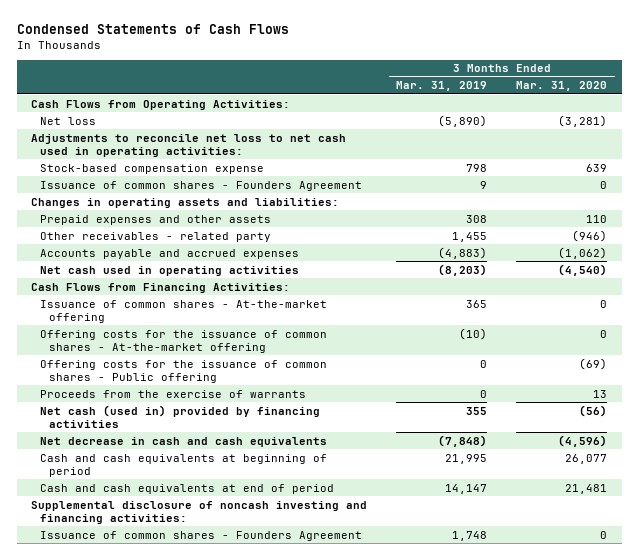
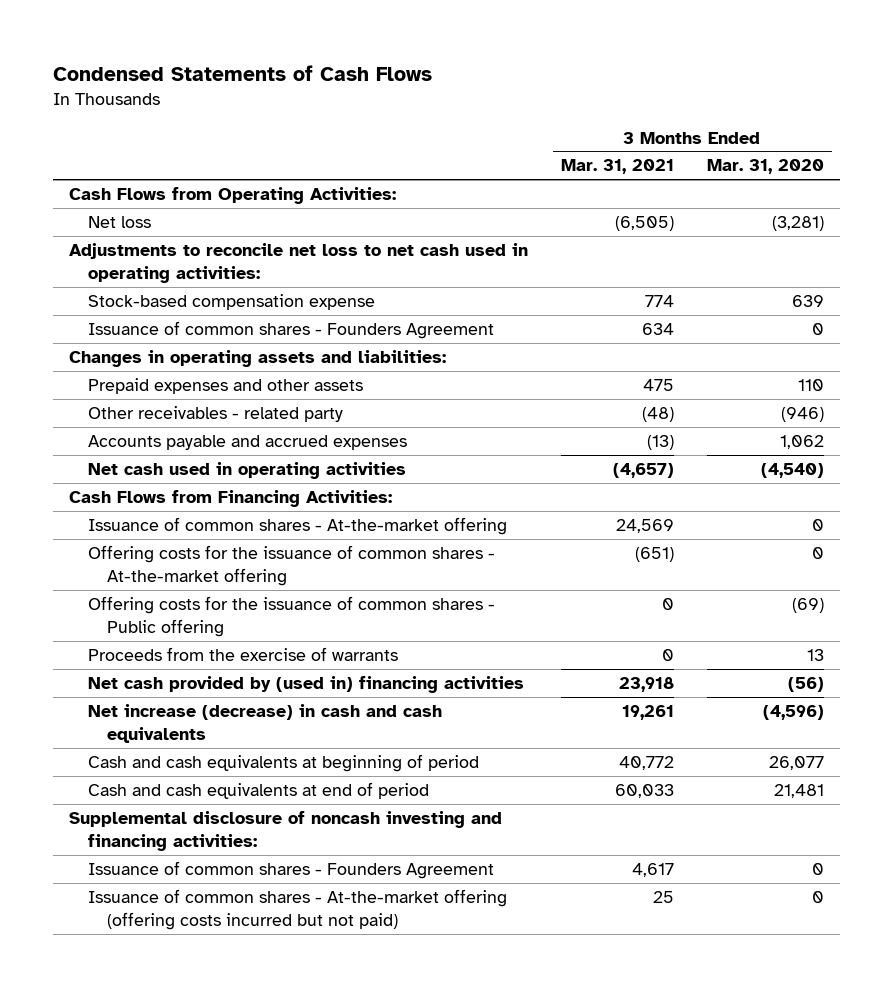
- | 3 Months Ended Mar. 31, 2019 | 3 Months Ended Mar. 31, 2020
+ | 3 Months Ended Mar. 31, 2021 | 3 Months Ended Mar. 31, 2020
- Accounts payable and accrued expenses | (4,883) | (1,062)
+ Accounts payable and accrued expenses | (13) | 1,062
- Net cash (used in) provided by financing activities | 355 | (56)
- Net decrease in cash and cash equivalents | (7,848) | (4,596)
+ Net cash provided by (used in) financing activities | 23,918 | (56)
+ Net increase (decrease) in cash and cash equivalents | 19,261 | (4,596)
+ Issuance of common shares - At-the-market offering (offering costs incurred but not paid) | 25 | 0

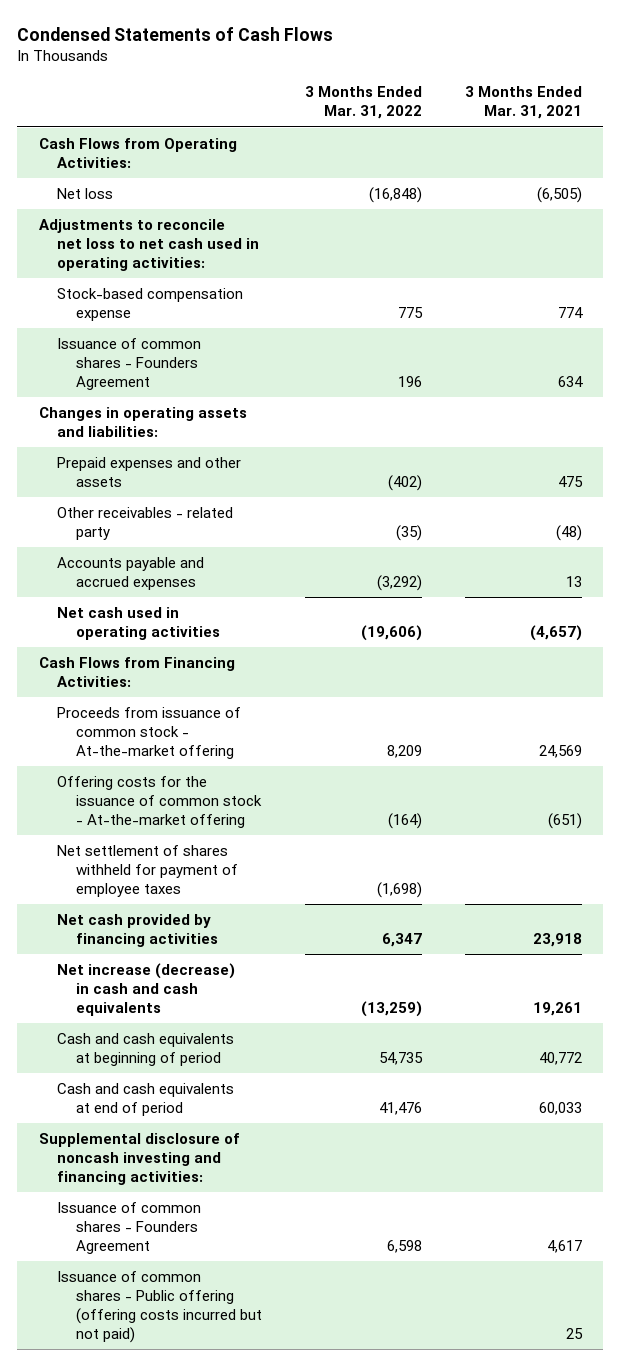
- | 3 Months Ended Mar. 31, 2021 | 3 Months Ended Mar. 31, 2020
+ | 3 Months Ended Mar. 31, 2022 | 3 Months Ended Mar. 31, 2021
- Accounts payable and accrued expenses | (13) | 1,062
+ Accounts payable and accrued expenses | (3,292) | 13
- Issuance of common shares - At-the-market offering | 24,569 | 0
- Offering costs for the issuance of common shares - At-the-market offering | (651) | 0
- Offering costs for the issuance of common shares - Public offering | 0 | (69)
- Proceeds from the exercise of warrants | 0 | 13
- Net cash provided by (used in) financing activities | 23,918 | (56)
+ Proceeds from issuance of common stock - At-the-market offering | 8,209 | 24,569
+ Offering costs for the issuance of common stock - At-the-market offering | (164) | (651)
+ Net settlement of shares withheld for payment of employee taxes | (1,698) |
+ Net cash provided by financing activities | 6,347 | 23,918
- Issuance of common shares - At-the-market offering (offering costs incurred but not paid) | 25 | 0
+ Issuance of common shares - Public offering (offering costs incurred but not paid) | | 25

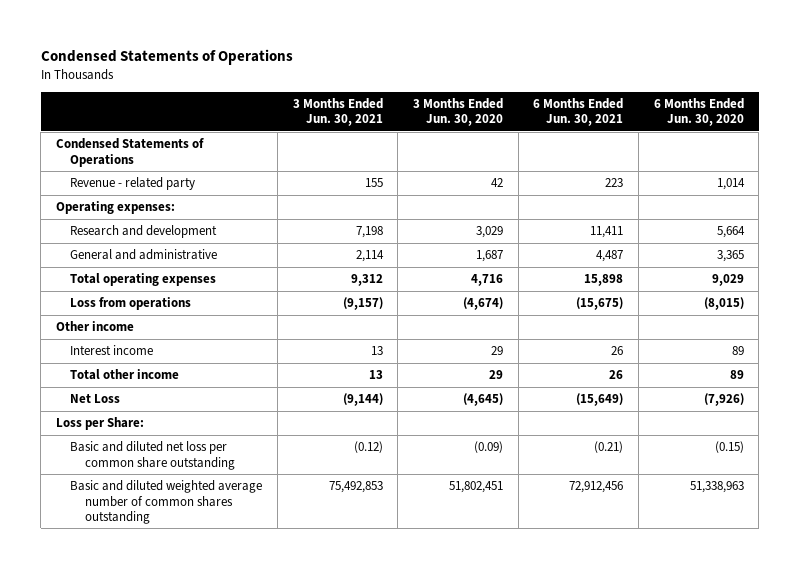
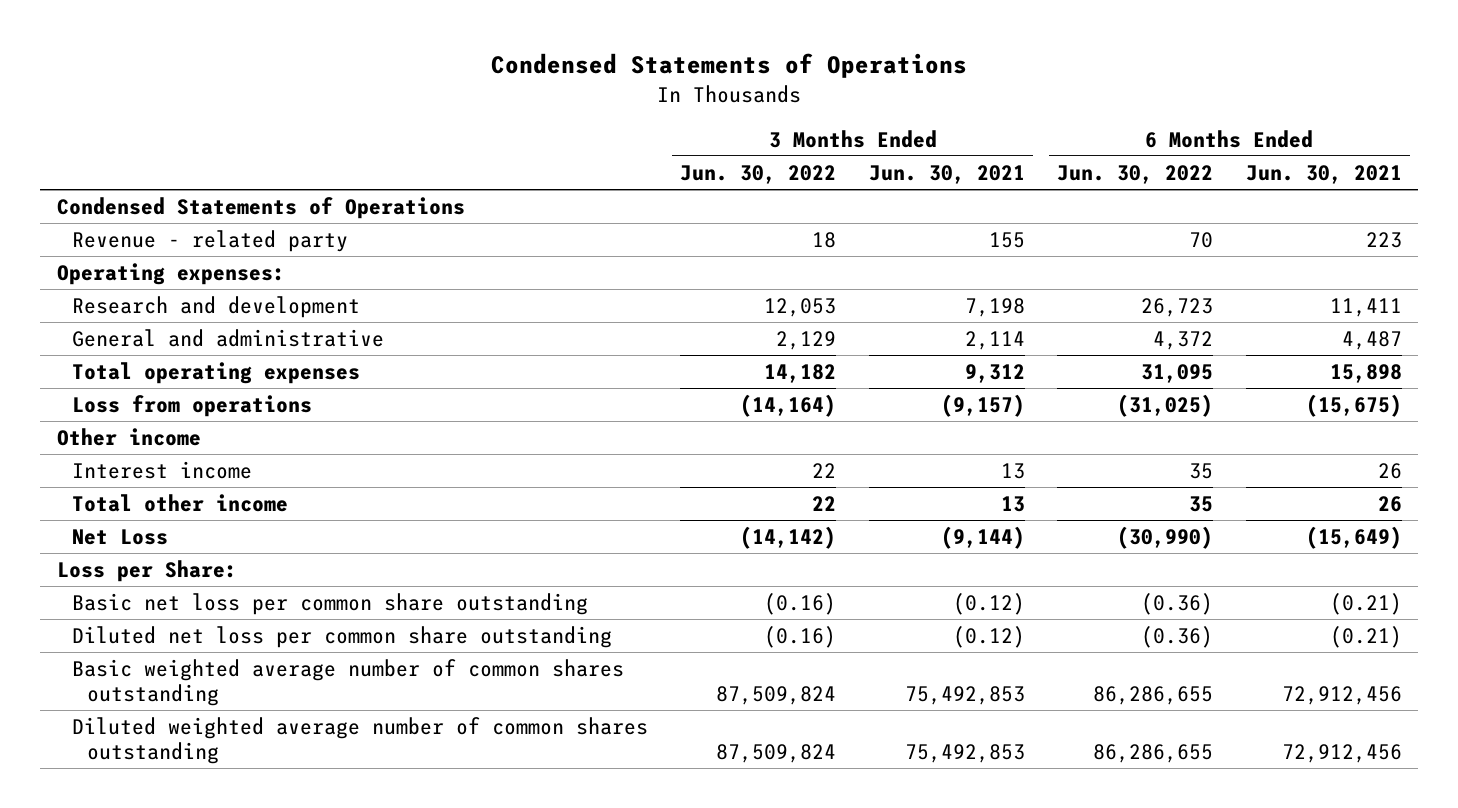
- | 3 Months Ended Jun. 30, 2021 | 3 Months Ended Jun. 30, 2020 | 6 Months Ended Jun. 30, 2021 | 6 Months Ended Jun. 30, 2020
+ | 3 Months Ended Jun. 30, 2022 | 3 Months Ended Jun. 30, 2021 | 6 Months Ended Jun. 30, 2022 | 6 Months Ended Jun. 30, 2021
- Basic and diluted net loss per common share outstanding | (0.12) | (0.09) | (0.21) | (0.15)
- Basic and diluted weighted average number of common shares outstanding | 75,492,853 | 51,802,451 | 72,912,456 | 51,338,963
+ Basic net loss per common share outstanding | (0.16) | (0.12) | (0.36) | (0.21)
+ Diluted net loss per common share outstanding | (0.16) | (0.12) | (0.36) | (0.21)
+ Basic weighted average number of common shares outstanding | 87,509,824 | 75,492,853 | 86,286,655 | 72,912,456
+ Diluted weighted average number of common shares outstanding | 87,509,824 | 75,492,853 | 86,286,655 | 72,912,456

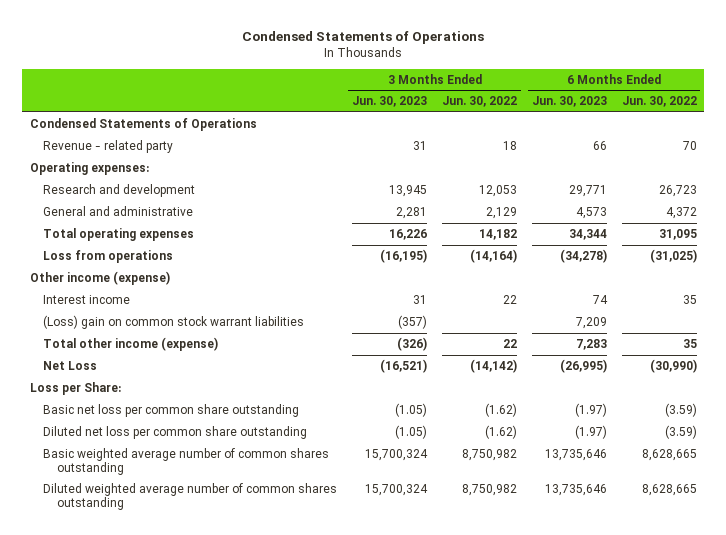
- | 3 Months Ended Jun. 30, 2022 | 3 Months Ended Jun. 30, 2021 | 6 Months Ended Jun. 30, 2022 | 6 Months Ended Jun. 30, 2021
+ | 3 Months Ended Jun. 30, 2023 | 3 Months Ended Jun. 30, 2022 | 6 Months Ended Jun. 30, 2023 | 6 Months Ended Jun. 30, 2022
- Other income
+ Other income (expense)
- Total other income | 22 | 13 | 35 | 26
+ (Loss) gain on common stock warrant liabilities | (357) | | 7,209 |
+ Total other income (expense) | (326) | 22 | 7,283 | 35
- Basic net loss per common share outstanding | (0.16) | (0.12) | (0.36) | (0.21)
- Diluted net loss per common share outstanding | (0.16) | (0.12) | (0.36) | (0.21)
- Basic weighted average number of common shares outstanding | 87,509,824 | 75,492,853 | 86,286,655 | 72,912,456
- Diluted weighted average number of common shares outstanding | 87,509,824 | 75,492,853 | 86,286,655 | 72,912,456
+ Basic net loss per common share outstanding | (1.05) | (1.62) | (1.97) | (3.59)
+ Diluted net loss per common share outstanding | (1.05) | (1.62) | (1.97) | (3.59)
+ Basic weighted average number of common shares outstanding | 15,700,324 | 8,750,982 | 13,735,646 | 8,628,665
+ Diluted weighted average number of common shares outstanding | 15,700,324 | 8,750,982 | 13,735,646 | 8,628,665

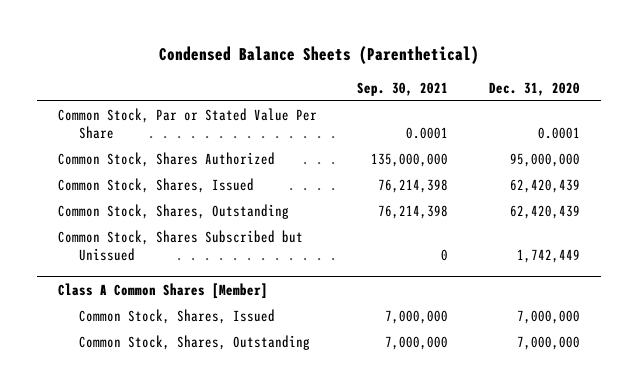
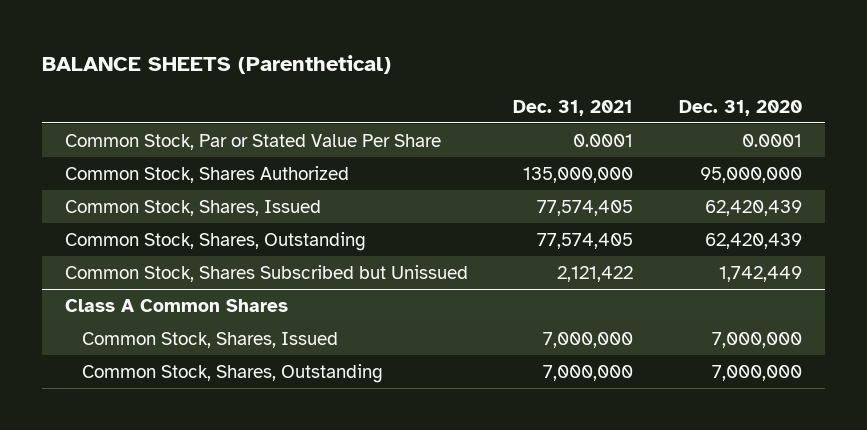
- Condensed Balance Sheets (Parenthetical)
+ BALANCE SHEETS (Parenthetical)
- | Sep. 30, 2021 | Dec. 31, 2020
+ | Dec. 31, 2021 | Dec. 31, 2020
- Class A Common Shares [Member]
+ Class A Common Shares

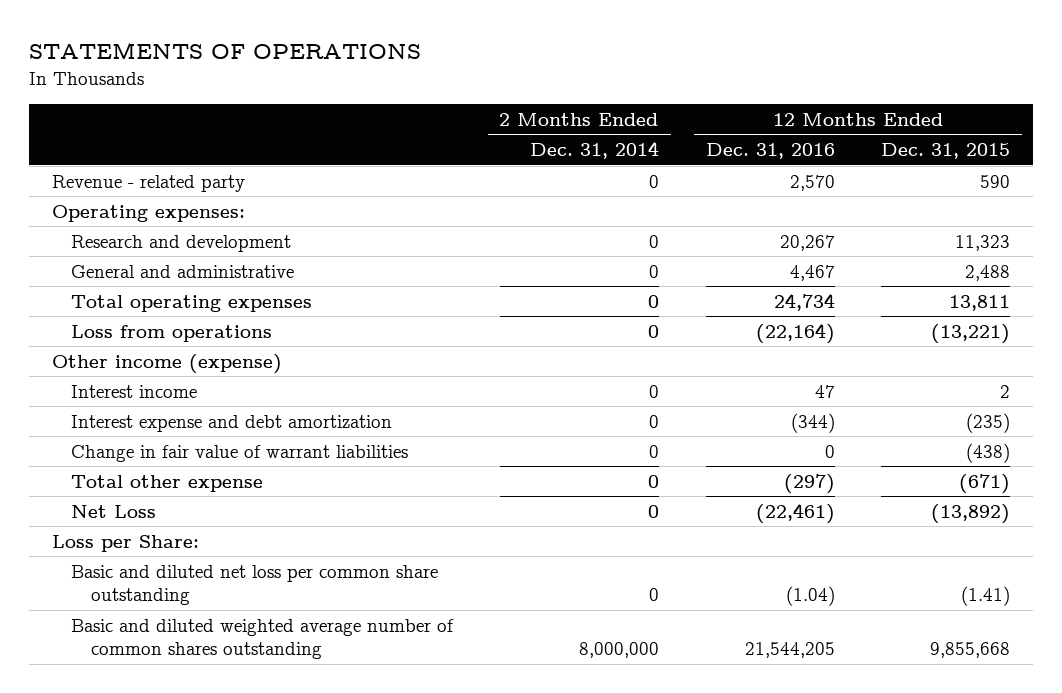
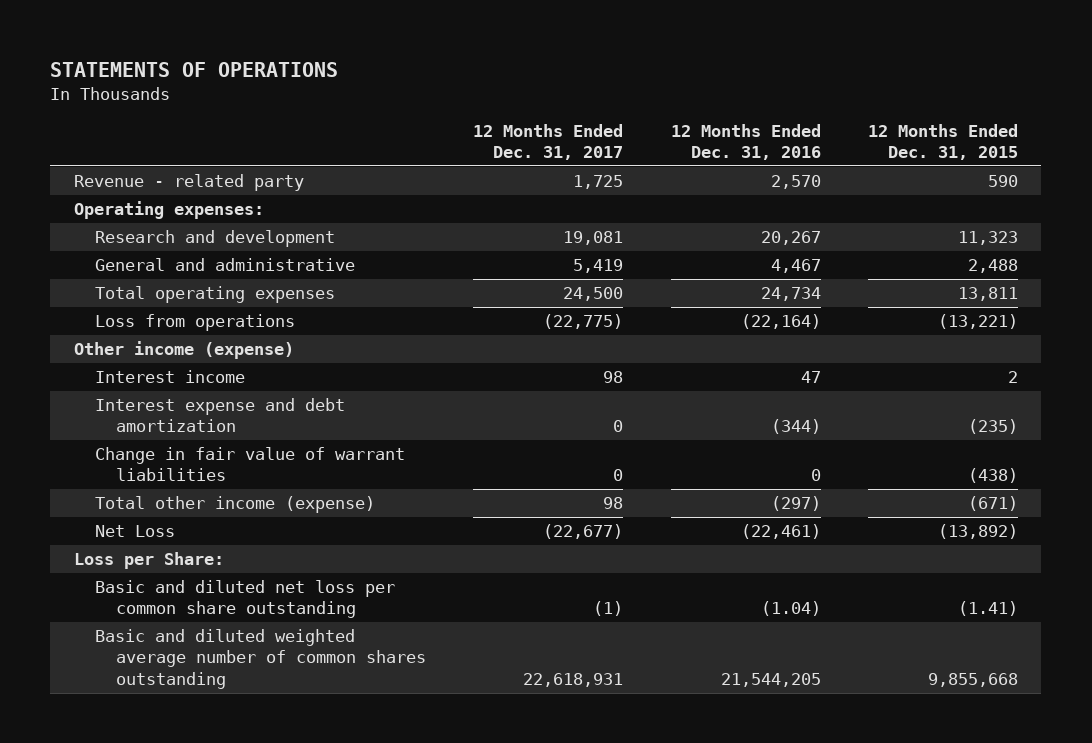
- | 2 Months Ended Dec. 31, 2014 | 12 Months Ended Dec. 31, 2016 | 12 Months Ended Dec. 31, 2015
+ | 12 Months Ended Dec. 31, 2017 | 12 Months Ended Dec. 31, 2016 | 12 Months Ended Dec. 31, 2015
- Total other expense | 0 | (297) | (671)
+ Total other income (expense) | 98 | (297) | (671)

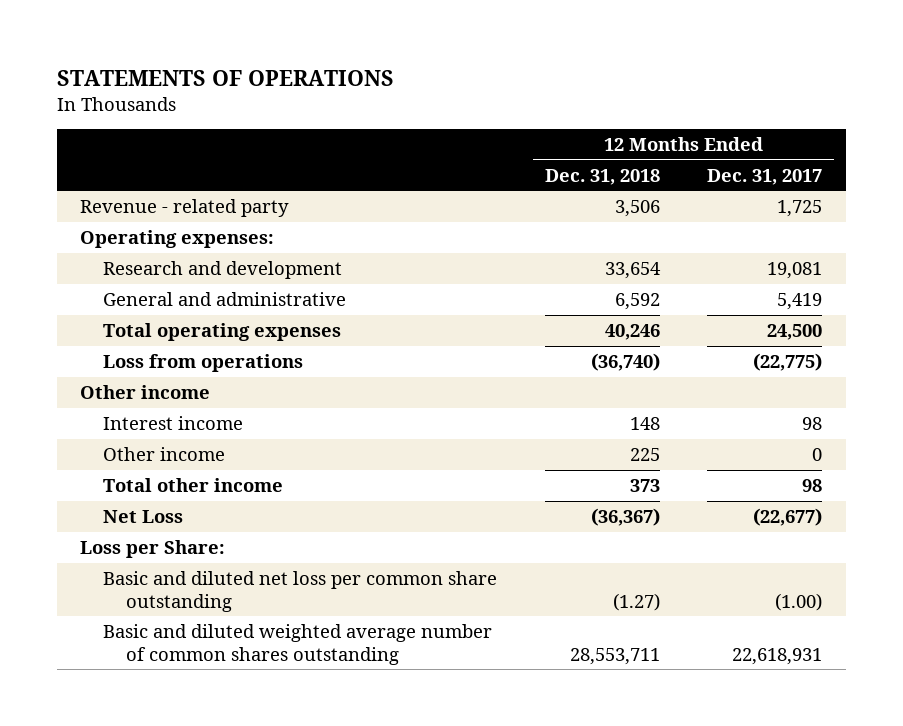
- | 12 Months Ended Dec. 31, 2017 | 12 Months Ended Dec. 31, 2016 | 12 Months Ended Dec. 31, 2015
+ | 12 Months Ended Dec. 31, 2018 | 12 Months Ended Dec. 31, 2017
- Other income (expense)
+ Other income
- Interest expense and debt amortization | 0 | (344) | (235)
- Change in fair value of warrant liabilities | 0 | 0 | (438)
- Total other income (expense) | 98 | (297) | (671)
+ Other income | 225 | 0
+ Total other income | 373 | 98
- Basic and diluted net loss per common share outstanding | (1) | (1.04) | (1.41)
+ Basic and diluted net loss per common share outstanding | (1.27) | (1.00)

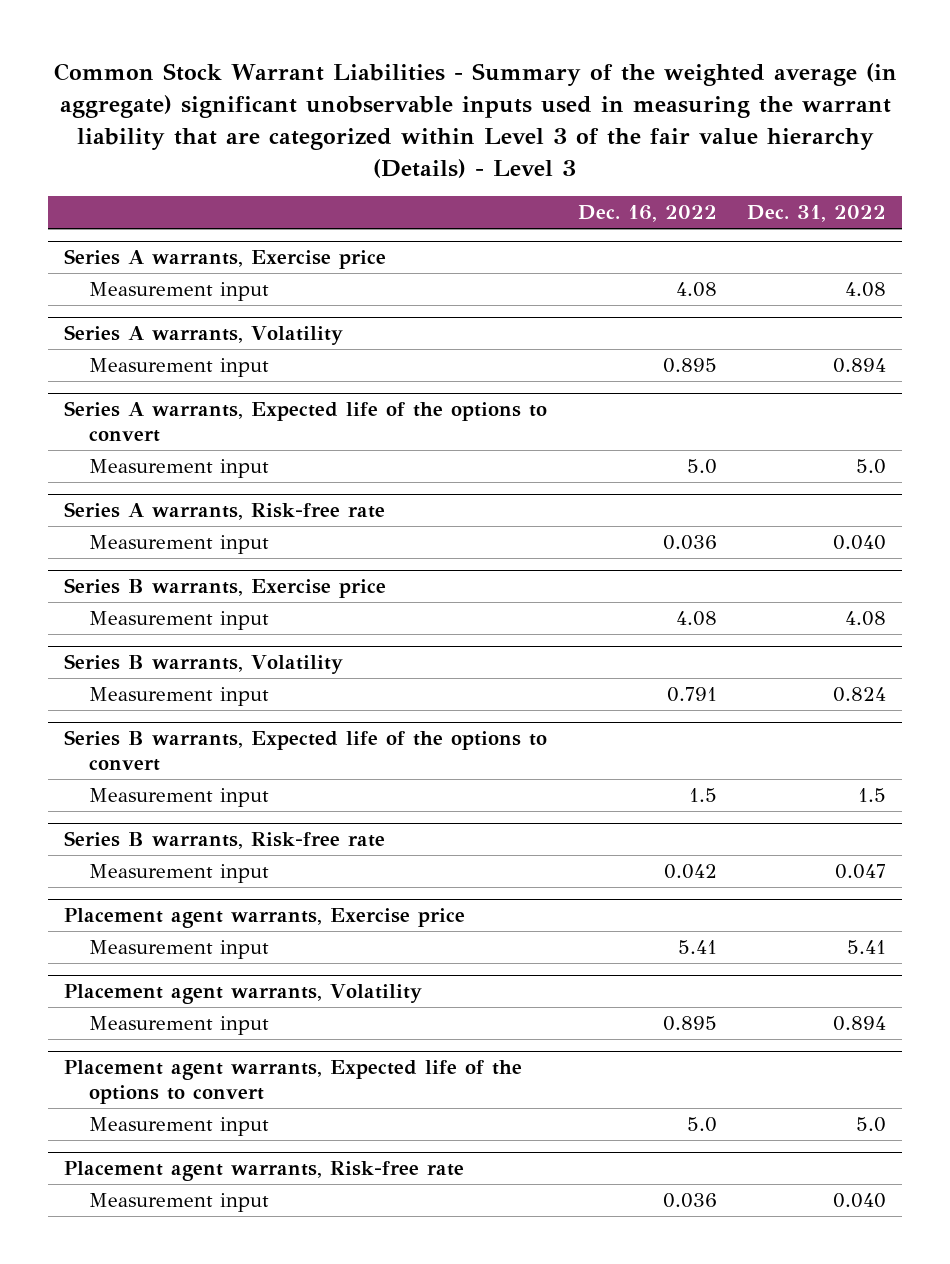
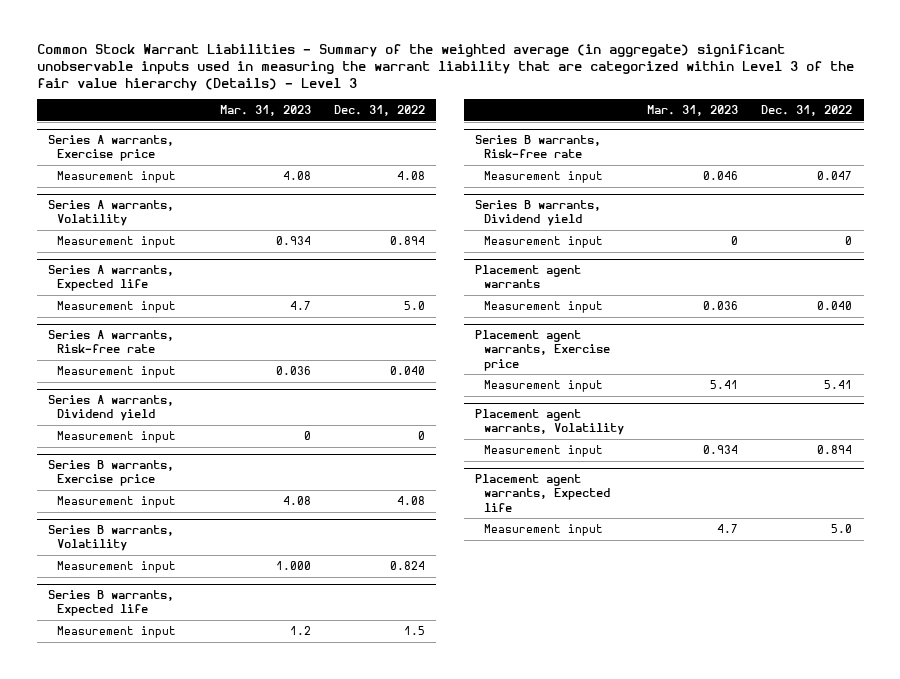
- | Dec. 16, 2022 | Dec. 31, 2022
+ | Mar. 31, 2023 | Dec. 31, 2022
- Series A warrants, Expected life of the options to convert
+ Series A warrants, Expected life
+ Series A warrants, Dividend yield
+ Measurement input | 0 | 0
- Series B warrants, Expected life of the options to convert
+ Series B warrants, Expected life
+ Series B warrants, Dividend yield
+ Measurement input | 0 | 0
+ Placement agent warrants
+ Measurement input | 0.036 | 0.040
- Placement agent warrants, Expected life of the options to convert
+ Placement agent warrants, Expected life
- Placement agent warrants, Risk-free rate
- Measurement input | 0.036 | 0.040

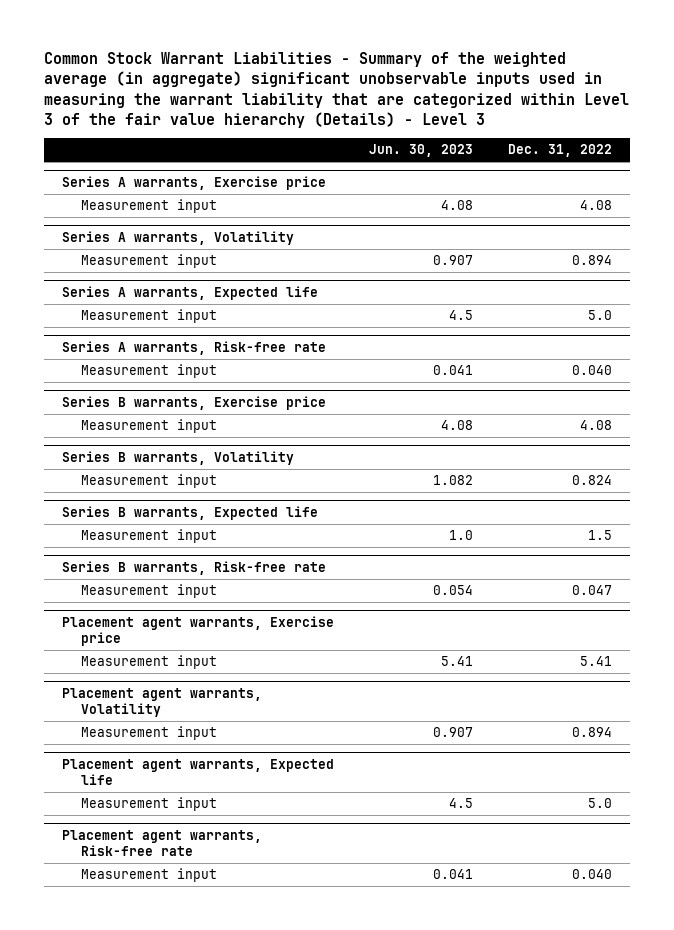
- | Mar. 31, 2023 | Dec. 31, 2022
+ | Jun. 30, 2023 | Dec. 31, 2022
- Series A warrants, Dividend yield
- Measurement input | 0 | 0
- Series B warrants, Dividend yield
- Measurement input | 0 | 0
- Placement agent warrants
- Measurement input | 0.036 | 0.040
+ Placement agent warrants, Risk-free rate
+ Measurement input | 0.041 | 0.040

